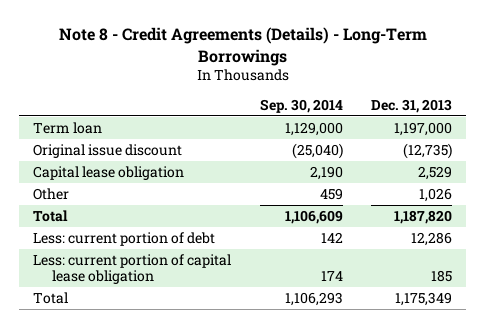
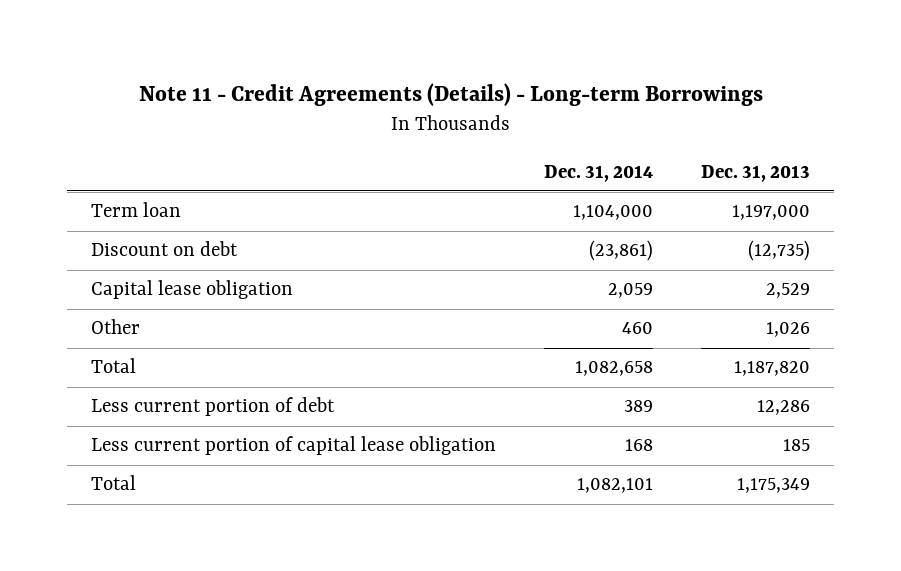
- Note 8 - Credit Agreements (Details) - Long-Term Borrowings
+ Note 11 - Credit Agreements (Details) - Long-term Borrowings
- | Sep. 30, 2014 | Dec. 31, 2013
+ | Dec. 31, 2014 | Dec. 31, 2013
- Original issue discount | (25,040) | (12,735)
+ Discount on debt | (23,861) | (12,735)
- Less: current portion of debt | 142 | 12,286
- Less: current portion of capital lease obligation | 174 | 185
+ Less current portion of debt | 389 | 12,286
+ Less current portion of capital lease obligation | 168 | 185

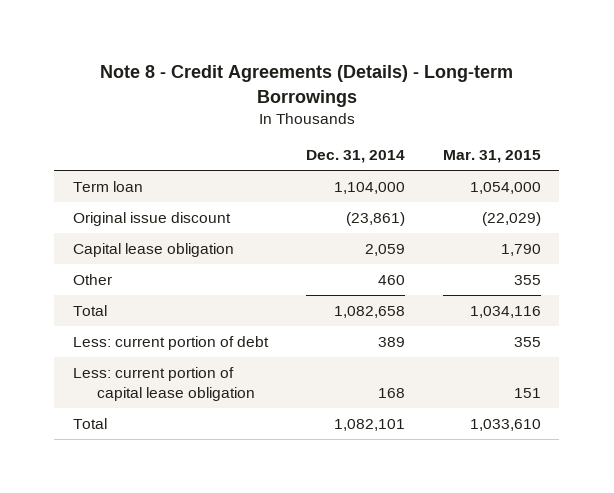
- Note 11 - Credit Agreements (Details) - Long-term Borrowings
+ Note 8 - Credit Agreements (Details) - Long-term Borrowings
- | Dec. 31, 2014 | Dec. 31, 2013
+ | Dec. 31, 2014 | Mar. 31, 2015
- Discount on debt | (23,861) | (12,735)
+ Original issue discount | (23,861) | (22,029)
- Less current portion of debt | 389 | 12,286
- Less current portion of capital lease obligation | 168 | 185
+ Less: current portion of debt | 389 | 355
+ Less: current portion of capital lease obligation | 168 | 151

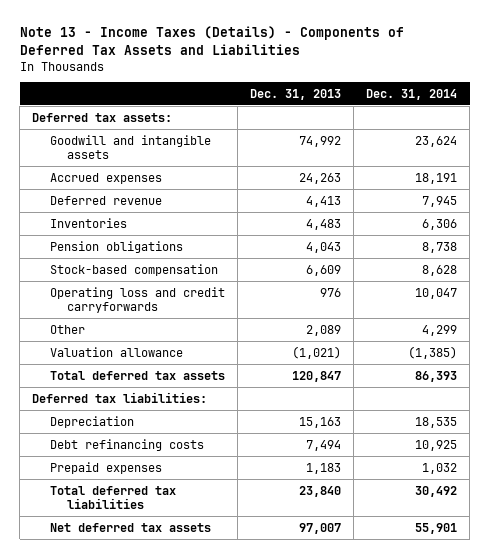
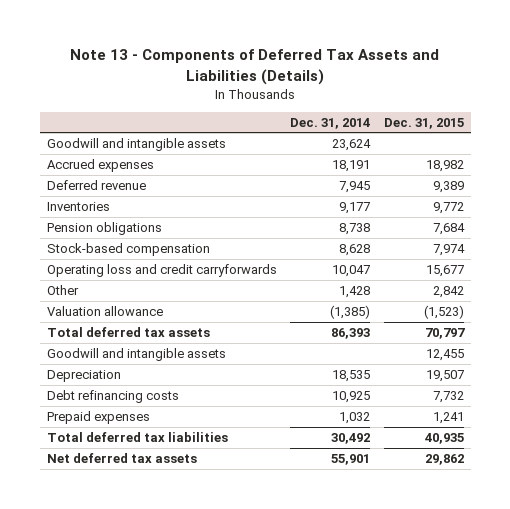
- Note 13 - Income Taxes (Details) - Components of Deferred Tax Assets and Liabilities
+ Note 13 - Components of Deferred Tax Assets and Liabilities (Details)
- | Dec. 31, 2013 | Dec. 31, 2014
+ | Dec. 31, 2014 | Dec. 31, 2015
- Deferred tax assets:
- Inventories | 4,483 | 6,306
+ Inventories | 9,177 | 9,772
- Other | 2,089 | 4,299
+ Other | 1,428 | 2,842
- Deferred tax liabilities:
+ Goodwill and intangible assets | | 12,455

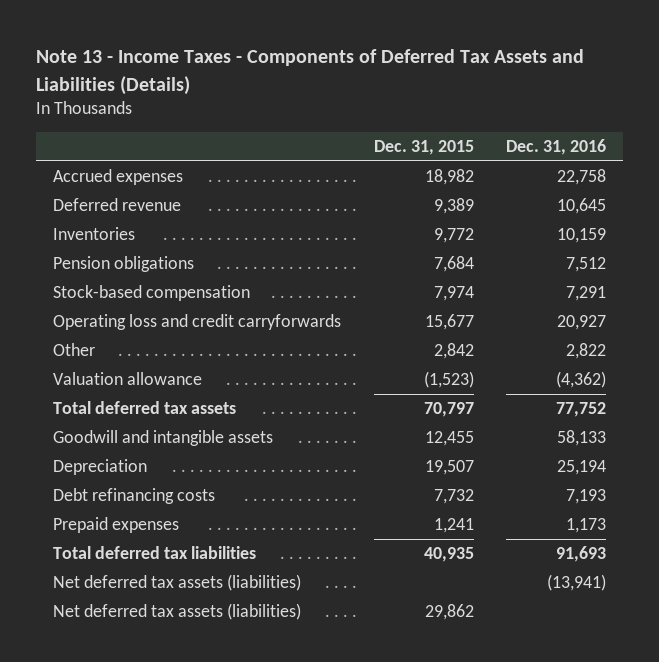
- Note 13 - Components of Deferred Tax Assets and Liabilities (Details)
+ Note 13 - Income Taxes - Components of Deferred Tax Assets and Liabilities (Details)
- | Dec. 31, 2014 | Dec. 31, 2015
+ | Dec. 31, 2015 | Dec. 31, 2016
- Goodwill and intangible assets | 23,624 |
- Net deferred tax assets | 55,901 | 29,862
+ Net deferred tax assets (liabilities) | | (13,941)
+ Net deferred tax assets (liabilities) | 29,862 |

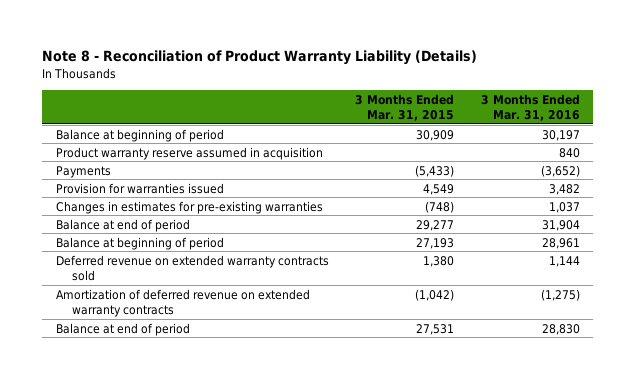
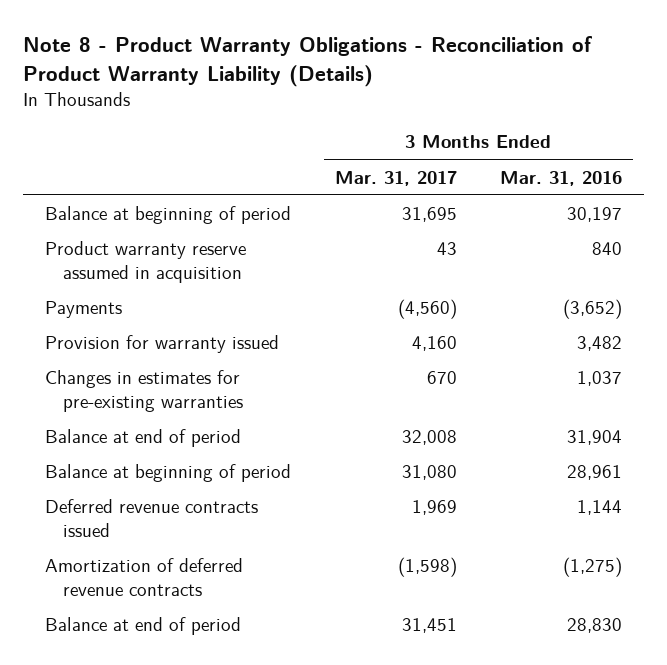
- Note 8 - Reconciliation of Product Warranty Liability (Details)
+ Note 8 - Product Warranty Obligations - Reconciliation of Product Warranty Liability (Details)
- | 3 Months Ended Mar. 31, 2015 | 3 Months Ended Mar. 31, 2016
+ | 3 Months Ended Mar. 31, 2017 | 3 Months Ended Mar. 31, 2016
- Provision for warranties issued | 4,549 | 3,482
+ Provision for warranty issued | 4,160 | 3,482
- Deferred revenue on extended warranty contracts sold | 1,380 | 1,144
- Amortization of deferred revenue on extended warranty contracts | (1,042) | (1,275)
+ Deferred revenue contracts issued | 1,969 | 1,144
+ Amortization of deferred revenue contracts | (1,598) | (1,275)

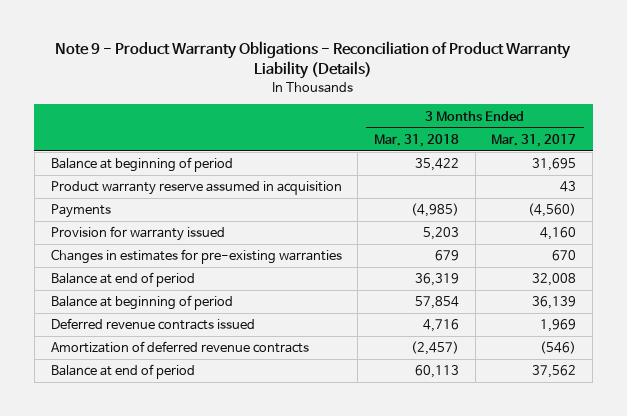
- Note 8 - Product Warranty Obligations - Reconciliation of Product Warranty Liability (Details)
+ Note 9 - Product Warranty Obligations - Reconciliation of Product Warranty Liability (Details)
- | 3 Months Ended Mar. 31, 2017 | 3 Months Ended Mar. 31, 2016
+ | 3 Months Ended Mar. 31, 2018 | 3 Months Ended Mar. 31, 2017
- Balance at beginning of period | 31,080 | 28,961
+ Balance at beginning of period | 57,854 | 36,139
- Amortization of deferred revenue contracts | (1,598) | (1,275)
- Balance at end of period | 31,451 | 28,830
+ Amortization of deferred revenue contracts | (2,457) | (546)
+ Balance at end of period | 60,113 | 37,562

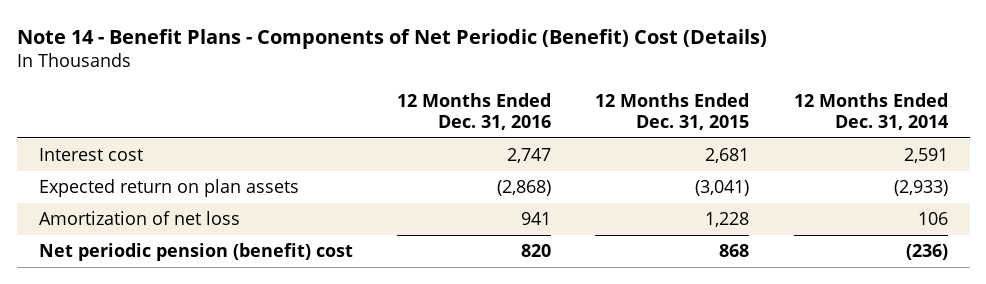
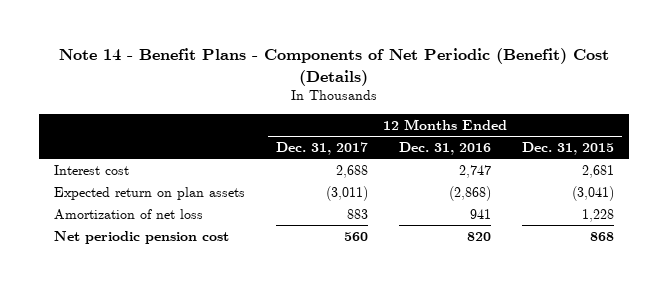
- | 12 Months Ended Dec. 31, 2016 | 12 Months Ended Dec. 31, 2015 | 12 Months Ended Dec. 31, 2014
+ | 12 Months Ended Dec. 31, 2017 | 12 Months Ended Dec. 31, 2016 | 12 Months Ended Dec. 31, 2015
- Net periodic pension (benefit) cost | 820 | 868 | (236)
+ Net periodic pension cost | 560 | 820 | 868

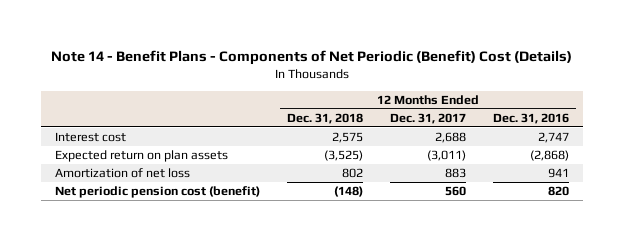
- | 12 Months Ended Dec. 31, 2017 | 12 Months Ended Dec. 31, 2016 | 12 Months Ended Dec. 31, 2015
+ | 12 Months Ended Dec. 31, 2018 | 12 Months Ended Dec. 31, 2017 | 12 Months Ended Dec. 31, 2016
- Net periodic pension cost | 560 | 820 | 868
+ Net periodic pension cost (benefit) | (148) | 560 | 820

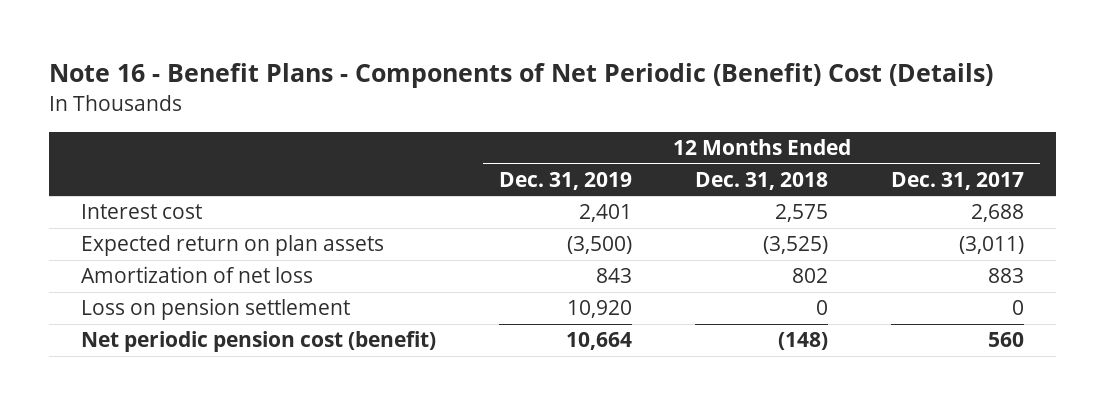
- Note 14 - Benefit Plans - Components of Net Periodic (Benefit) Cost (Details)
+ Note 16 - Benefit Plans - Components of Net Periodic (Benefit) Cost (Details)
- | 12 Months Ended Dec. 31, 2018 | 12 Months Ended Dec. 31, 2017 | 12 Months Ended Dec. 31, 2016
+ | 12 Months Ended Dec. 31, 2019 | 12 Months Ended Dec. 31, 2018 | 12 Months Ended Dec. 31, 2017
+ Loss on pension settlement | 10,920 | 0 | 0

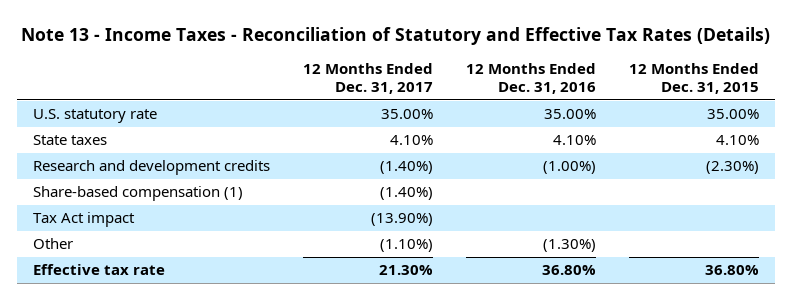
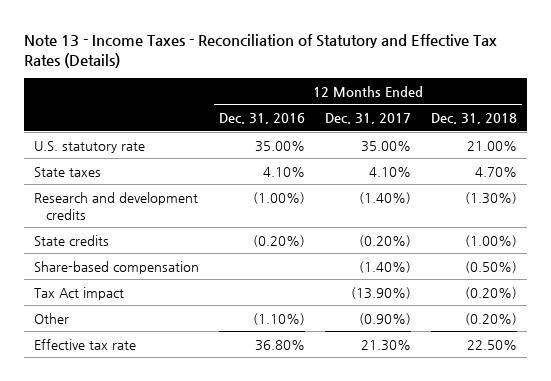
- | 12 Months Ended Dec. 31, 2017 | 12 Months Ended Dec. 31, 2016 | 12 Months Ended Dec. 31, 2015
+ | 12 Months Ended Dec. 31, 2016 | 12 Months Ended Dec. 31, 2017 | 12 Months Ended Dec. 31, 2018
- Share-based compensation (1) | (1.40%) | |
+ State credits | (0.20%) | (0.20%) | (1.00%)
+ Share-based compensation | | (1.40%) | (0.50%)
- Other | (1.10%) | (1.30%) |
+ Other | (1.10%) | (0.90%) | (0.20%)

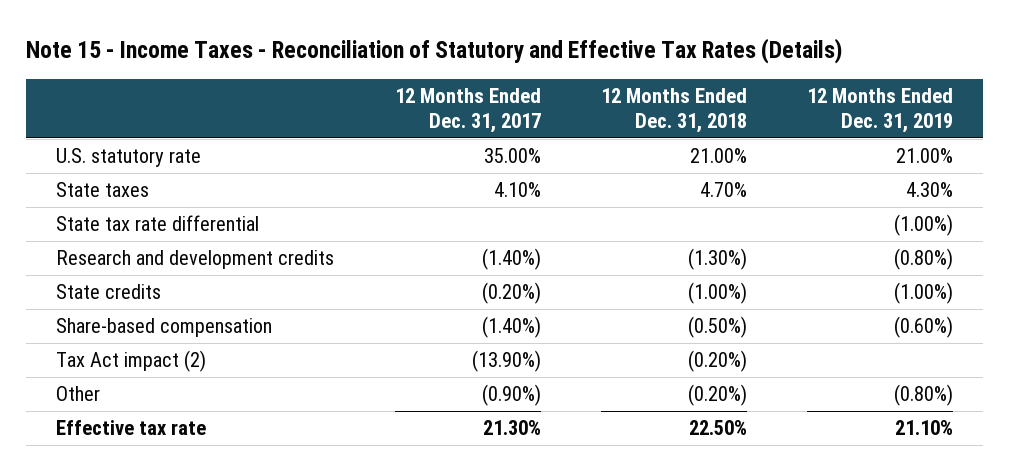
- Note 13 - Income Taxes - Reconciliation of Statutory and Effective Tax Rates (Details)
+ Note 15 - Income Taxes - Reconciliation of Statutory and Effective Tax Rates (Details)
- | 12 Months Ended Dec. 31, 2016 | 12 Months Ended Dec. 31, 2017 | 12 Months Ended Dec. 31, 2018
+ | 12 Months Ended Dec. 31, 2017 | 12 Months Ended Dec. 31, 2018 | 12 Months Ended Dec. 31, 2019
+ State tax rate differential | | | (1.00%)
- Tax Act impact | | (13.90%) | (0.20%)
+ Tax Act impact (2) | (13.90%) | (0.20%) |

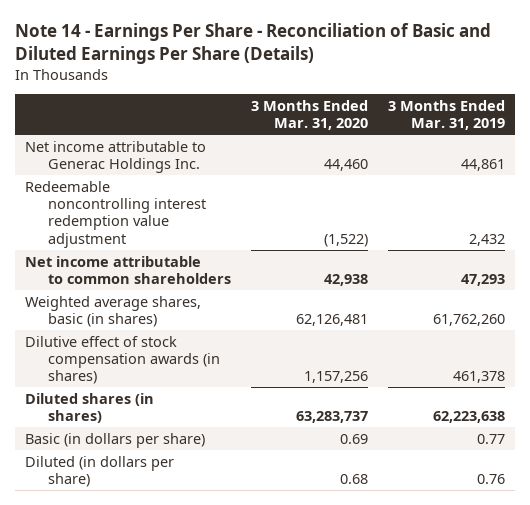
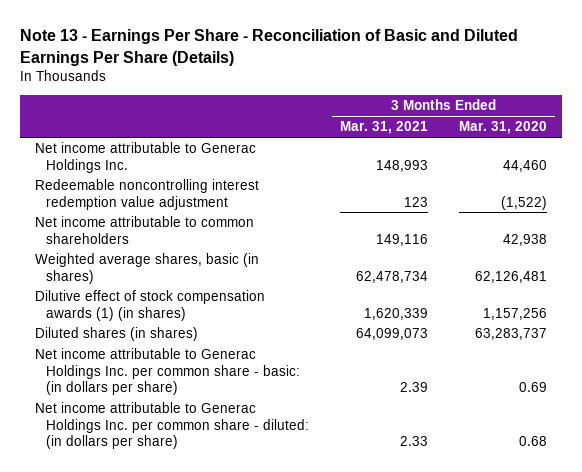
- Note 14 - Earnings Per Share - Reconciliation of Basic and Diluted Earnings Per Share (Details)
+ Note 13 - Earnings Per Share - Reconciliation of Basic and Diluted Earnings Per Share (Details)
- | 3 Months Ended Mar. 31, 2020 | 3 Months Ended Mar. 31, 2019
+ | 3 Months Ended Mar. 31, 2021 | 3 Months Ended Mar. 31, 2020
- Dilutive effect of stock compensation awards (in shares) | 1,157,256 | 461,378
+ Dilutive effect of stock compensation awards (1) (in shares) | 1,620,339 | 1,157,256
- Basic (in dollars per share) | 0.69 | 0.77
- Diluted (in dollars per share) | 0.68 | 0.76
+ Net income attributable to Generac Holdings Inc. per common share - basic: (in dollars per share) | 2.39 | 0.69
+ Net income attributable to Generac Holdings Inc. per common share - diluted: (in dollars per share) | 2.33 | 0.68

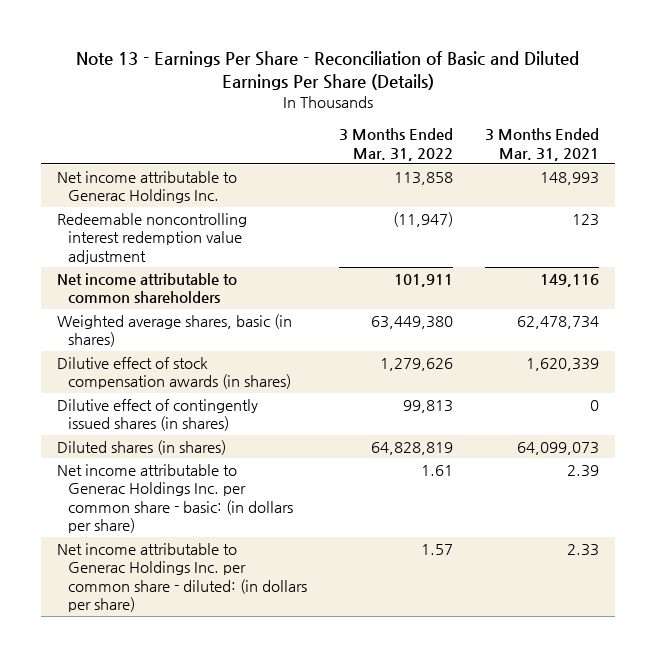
- | 3 Months Ended Mar. 31, 2021 | 3 Months Ended Mar. 31, 2020
+ | 3 Months Ended Mar. 31, 2022 | 3 Months Ended Mar. 31, 2021
- Dilutive effect of stock compensation awards (1) (in shares) | 1,620,339 | 1,157,256
+ Dilutive effect of stock compensation awards (in shares) | 1,279,626 | 1,620,339
+ Dilutive effect of contingently issued shares (in shares) | 99,813 | 0

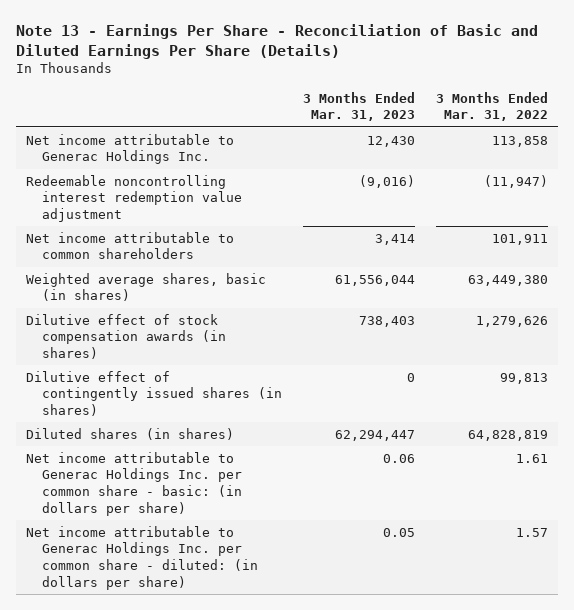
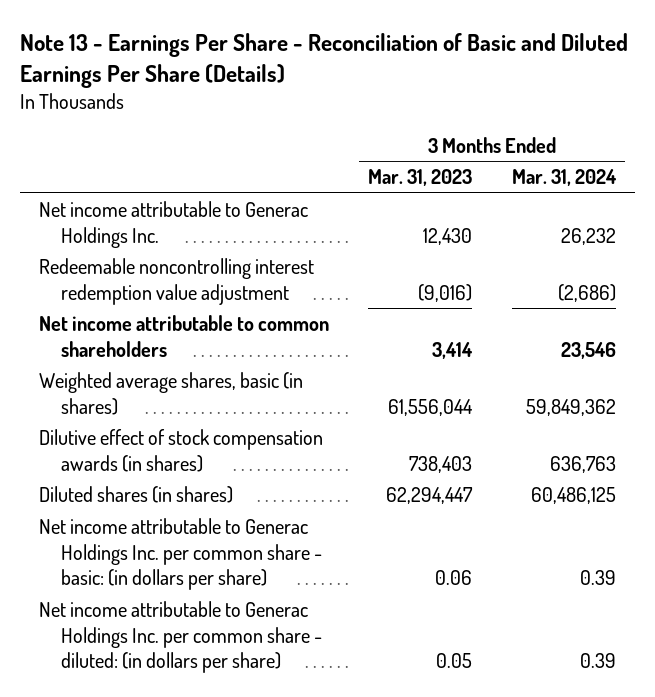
- | 3 Months Ended Mar. 31, 2023 | 3 Months Ended Mar. 31, 2022
+ | 3 Months Ended Mar. 31, 2023 | 3 Months Ended Mar. 31, 2024
- Dilutive effect of contingently issued shares (in shares) | 0 | 99,813

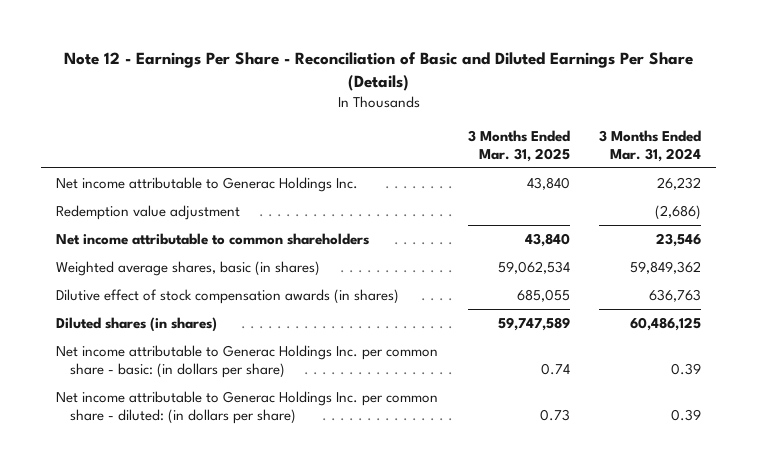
- Note 13 - Earnings Per Share - Reconciliation of Basic and Diluted Earnings Per Share (Details)
+ Note 12 - Earnings Per Share - Reconciliation of Basic and Diluted Earnings Per Share (Details)
- | 3 Months Ended Mar. 31, 2023 | 3 Months Ended Mar. 31, 2024
+ | 3 Months Ended Mar. 31, 2025 | 3 Months Ended Mar. 31, 2024
- Redeemable noncontrolling interest redemption value adjustment | (9,016) | (2,686)
+ Redemption value adjustment | | (2,686)

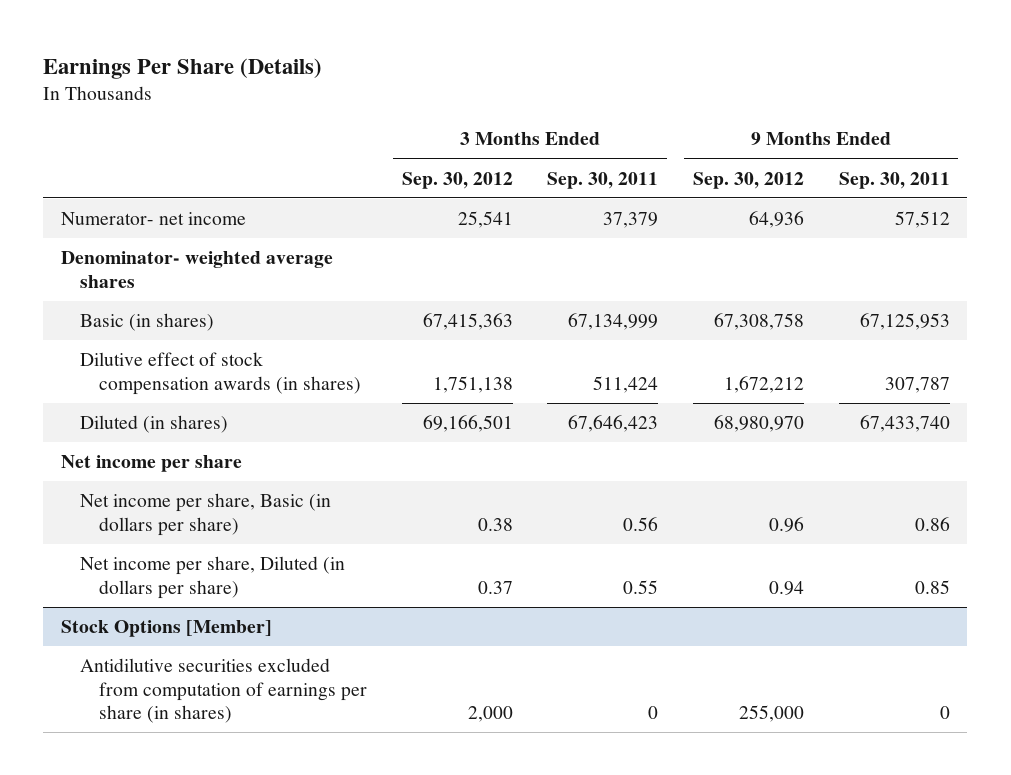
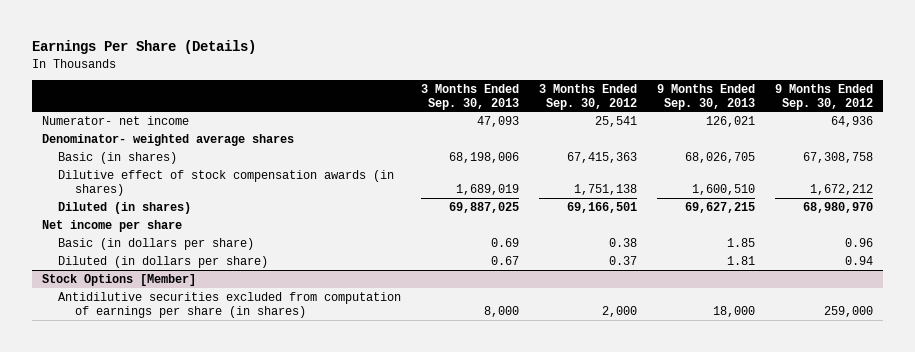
- | 3 Months Ended Sep. 30, 2012 | 3 Months Ended Sep. 30, 2011 | 9 Months Ended Sep. 30, 2012 | 9 Months Ended Sep. 30, 2011
+ | 3 Months Ended Sep. 30, 2013 | 3 Months Ended Sep. 30, 2012 | 9 Months Ended Sep. 30, 2013 | 9 Months Ended Sep. 30, 2012
- Net income per share, Basic (in dollars per share) | 0.38 | 0.56 | 0.96 | 0.86
- Net income per share, Diluted (in dollars per share) | 0.37 | 0.55 | 0.94 | 0.85
+ Basic (in dollars per share) | 0.69 | 0.38 | 1.85 | 0.96
+ Diluted (in dollars per share) | 0.67 | 0.37 | 1.81 | 0.94
@ Stock Options [Member]
- Antidilutive securities excluded from computation of earnings per share (in shares) | 2,000 | 0 | 255,000 | 0
+ Antidilutive securities excluded from computation of earnings per share (in shares) | 8,000 | 2,000 | 18,000 | 259,000

